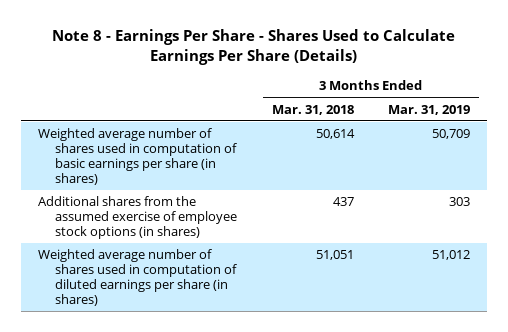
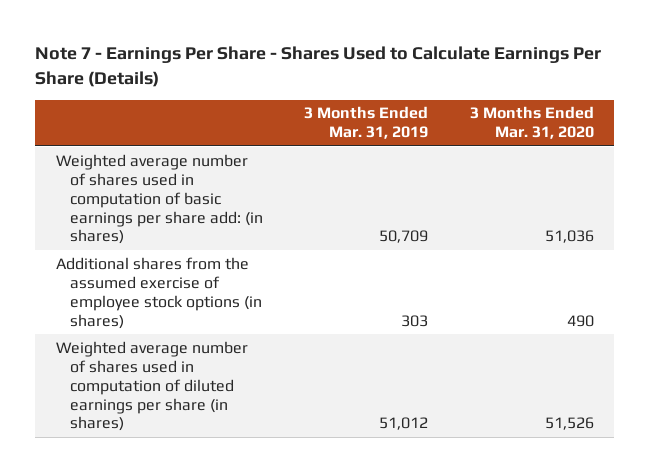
- Note 8 - Earnings Per Share - Shares Used to Calculate Earnings Per Share (Details)
+ Note 7 - Earnings Per Share - Shares Used to Calculate Earnings Per Share (Details)
- | 3 Months Ended Mar. 31, 2018 | 3 Months Ended Mar. 31, 2019
+ | 3 Months Ended Mar. 31, 2019 | 3 Months Ended Mar. 31, 2020
- Weighted average number of shares used in computation of basic earnings per share (in shares) | 50,614 | 50,709
+ Weighted average number of shares used in computation of basic earnings per share add: (in shares) | 50,709 | 51,036

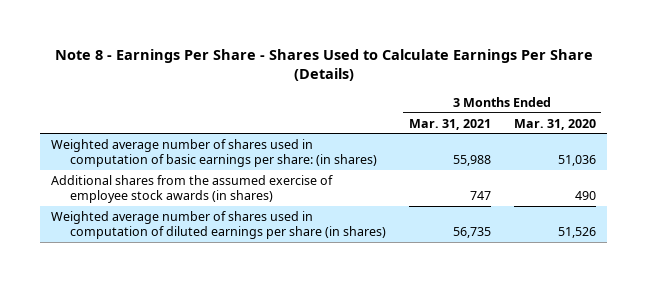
- Note 7 - Earnings Per Share - Shares Used to Calculate Earnings Per Share (Details)
+ Note 8 - Earnings Per Share - Shares Used to Calculate Earnings Per Share (Details)
- | 3 Months Ended Mar. 31, 2019 | 3 Months Ended Mar. 31, 2020
+ | 3 Months Ended Mar. 31, 2021 | 3 Months Ended Mar. 31, 2020
- Weighted average number of shares used in computation of basic earnings per share add: (in shares) | 50,709 | 51,036
- Additional shares from the assumed exercise of employee stock options (in shares) | 303 | 490
+ Weighted average number of shares used in computation of basic earnings per share: (in shares) | 55,988 | 51,036
+ Additional shares from the assumed exercise of employee stock awards (in shares) | 747 | 490

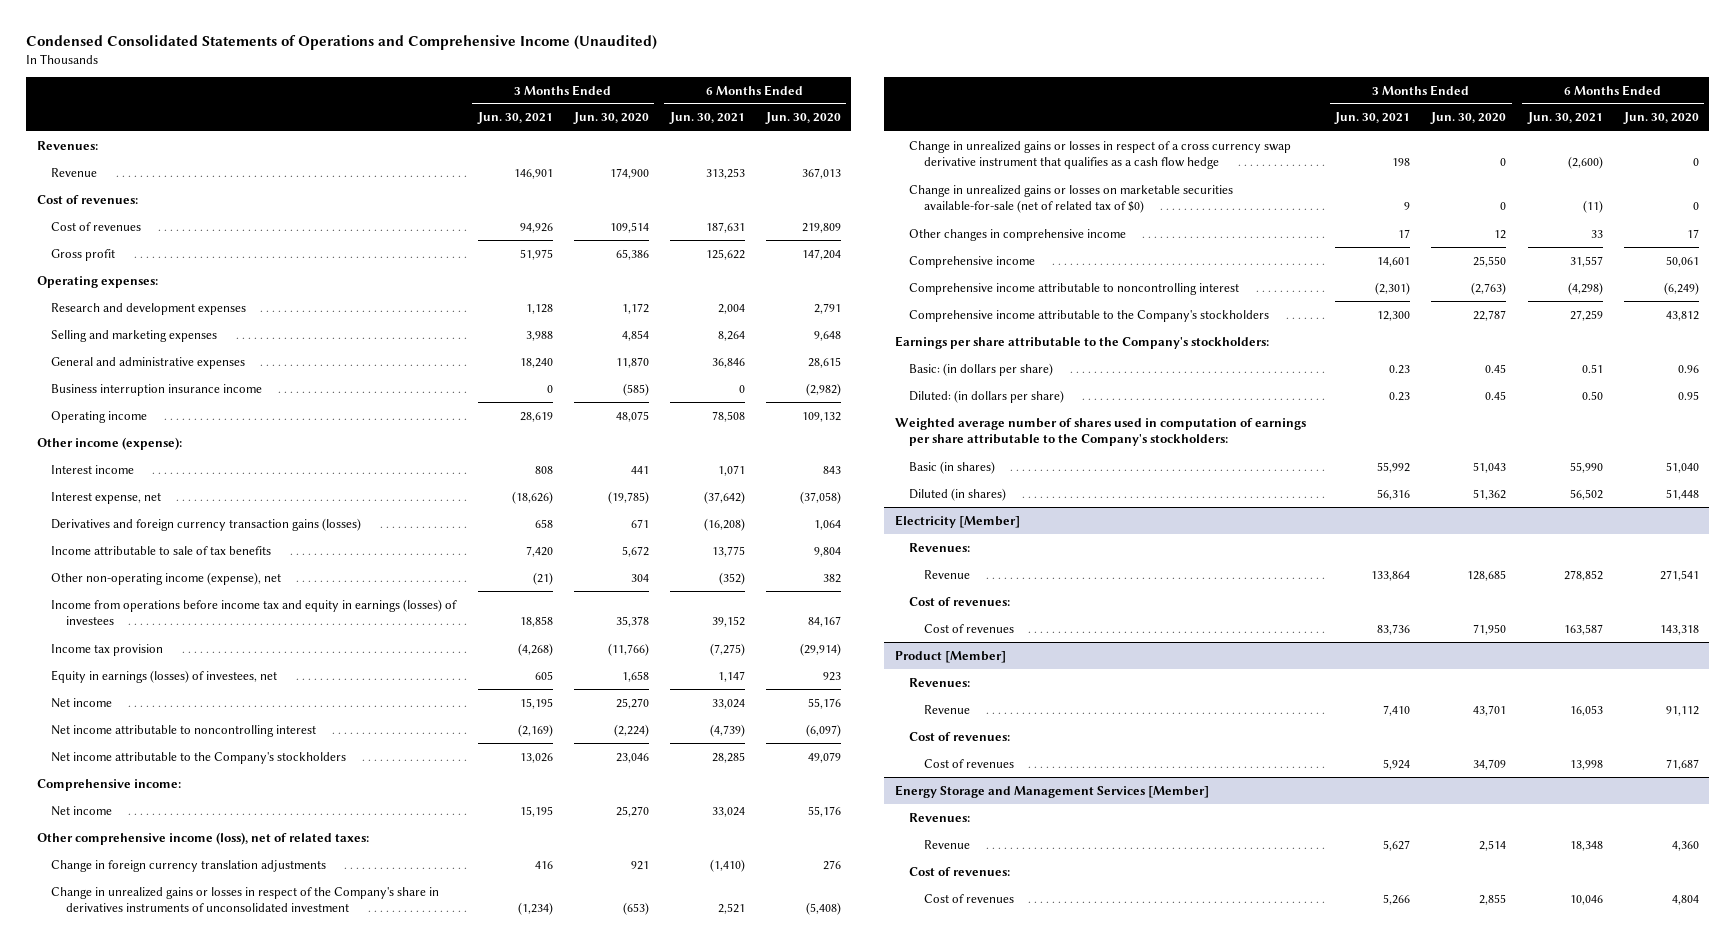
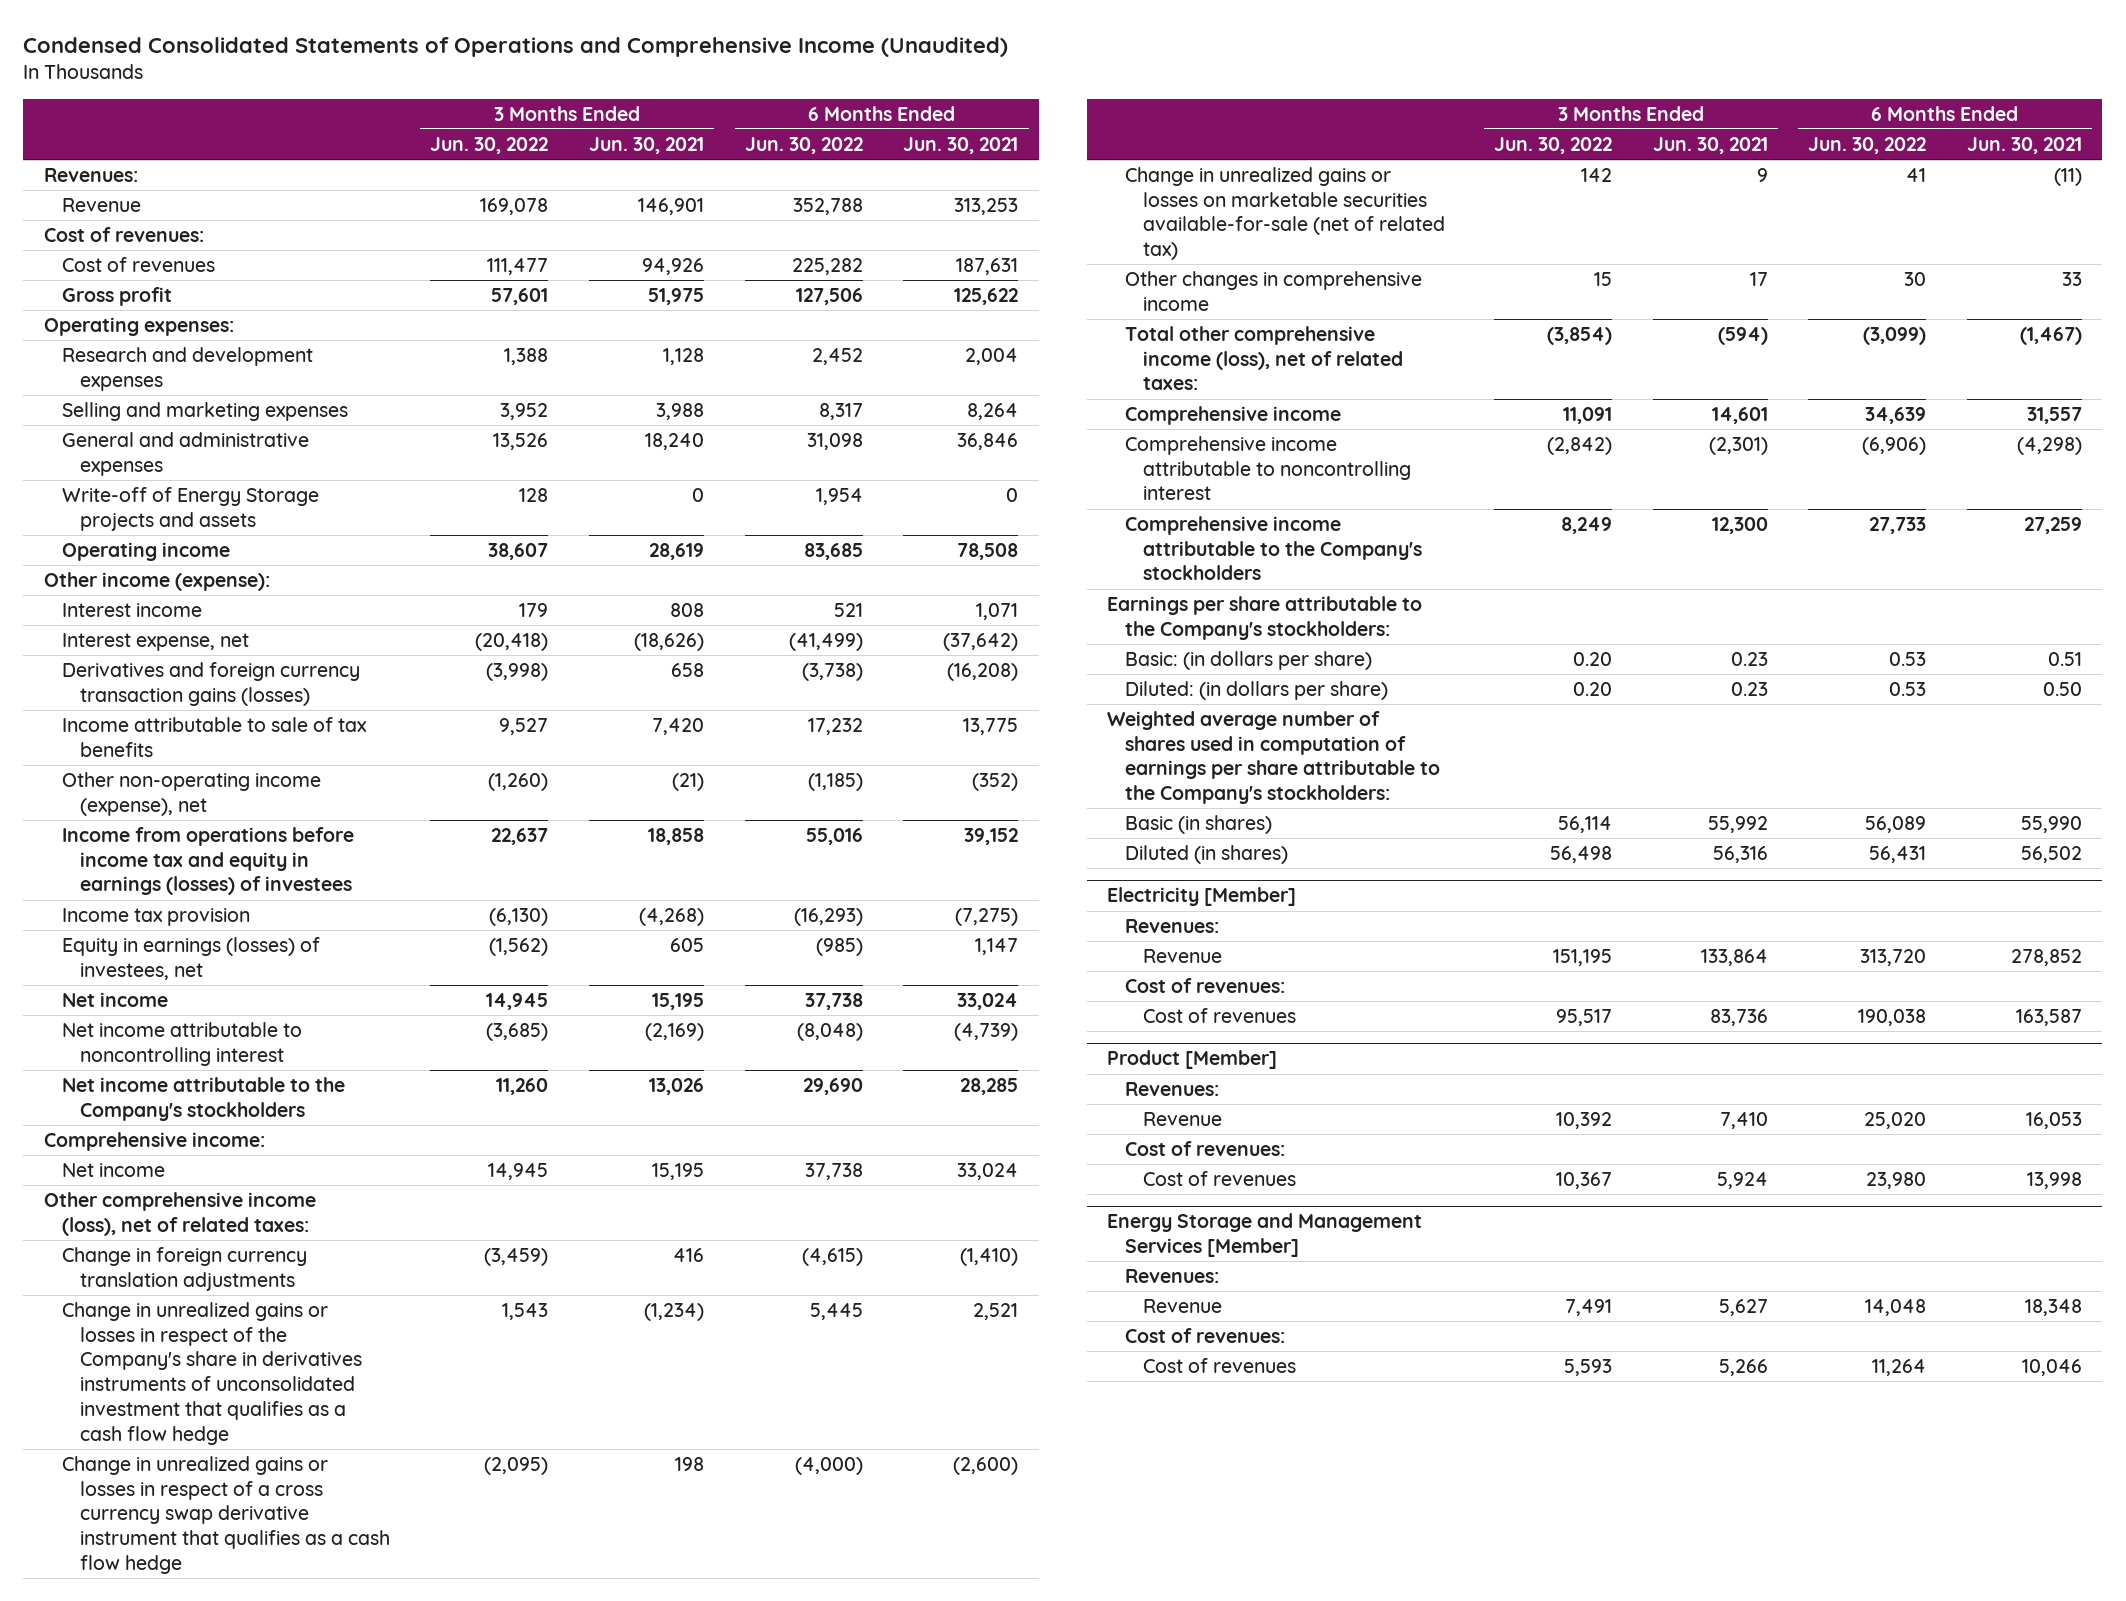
- | 3 Months Ended Jun. 30, 2021 | 3 Months Ended Jun. 30, 2020 | 6 Months Ended Jun. 30, 2021 | 6 Months Ended Jun. 30, 2020
+ | 3 Months Ended Jun. 30, 2022 | 3 Months Ended Jun. 30, 2021 | 6 Months Ended Jun. 30, 2022 | 6 Months Ended Jun. 30, 2021
- Business interruption insurance income | 0 | (585) | 0 | (2,982)
+ Write-off of Energy Storage projects and assets | 128 | 0 | 1,954 | 0
- Change in unrealized gains or losses in respect of the Company's share in derivatives instruments of unconsolidated investment | (1,234) | (653) | 2,521 | (5,408)
+ Change in unrealized gains or losses in respect of the Company's share in derivatives instruments of unconsolidated investment that qualifies as a cash flow hedge | 1,543 | (1,234) | 5,445 | 2,521
- Change in unrealized gains or losses on marketable securities available-for-sale (net of related tax of $0) | 9 | 0 | (11) | 0
+ Change in unrealized gains or losses on marketable securities available-for-sale (net of related tax) | 142 | 9 | 41 | (11)
+ Total other comprehensive income (loss), net of related taxes: | (3,854) | (594) | (3,099) | (1,467)

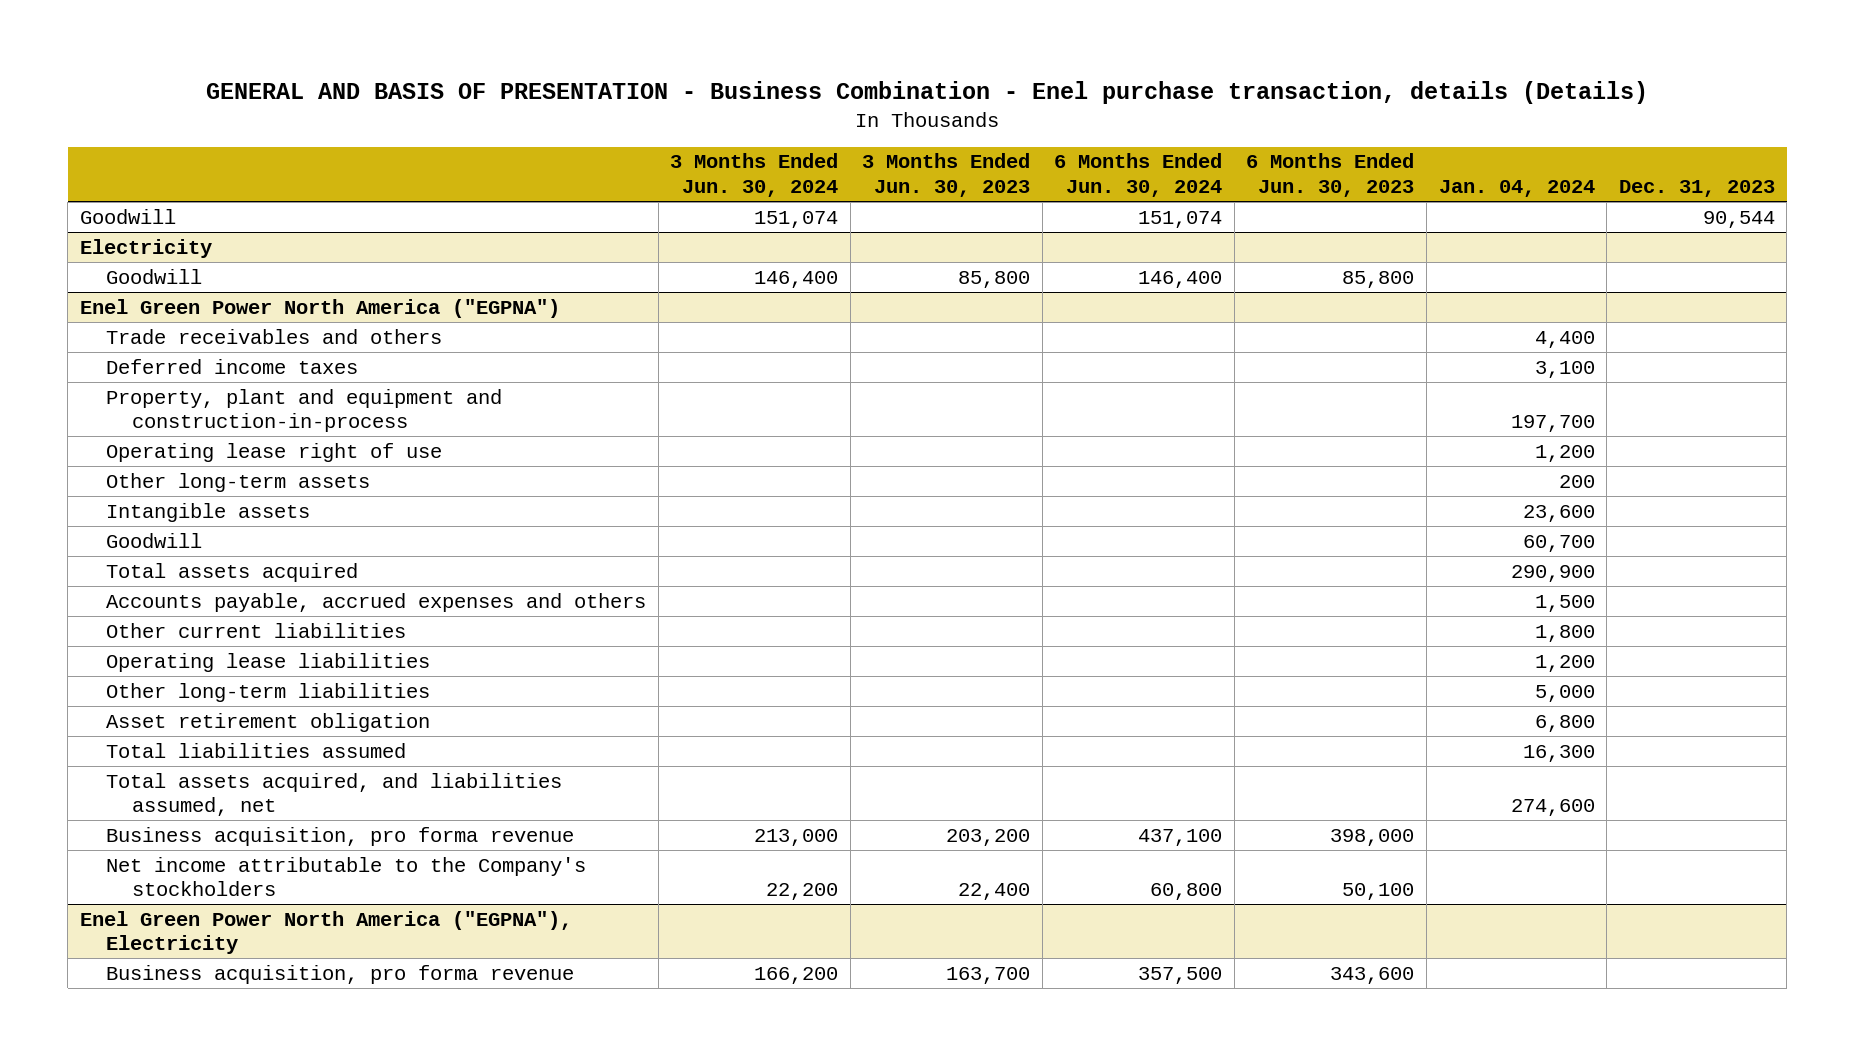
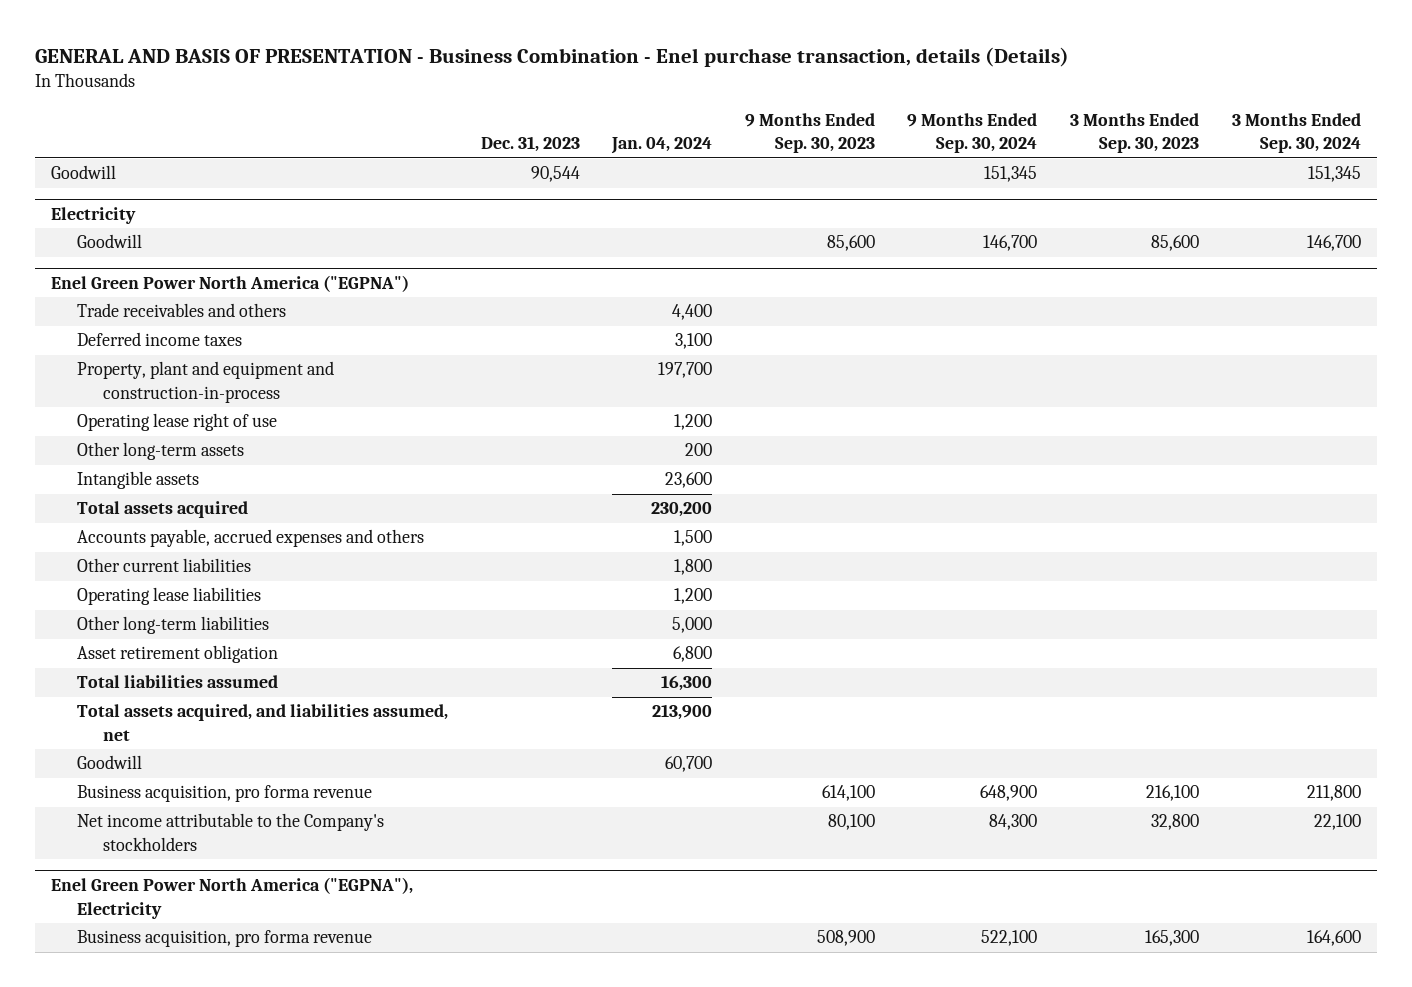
- | 3 Months Ended Jun. 30, 2024 | 3 Months Ended Jun. 30, 2023 | 6 Months Ended Jun. 30, 2024 | 6 Months Ended Jun. 30, 2023 | Jan. 04, 2024 | Dec. 31, 2023
+ | Dec. 31, 2023 | Jan. 04, 2024 | 9 Months Ended Sep. 30, 2023 | 9 Months Ended Sep. 30, 2024 | 3 Months Ended Sep. 30, 2023 | 3 Months Ended Sep. 30, 2024
@ Enel Green Power North America ("EGPNA")
- Total assets acquired | | | | | 290,900 |
+ Total assets acquired | | 230,200 | | | |
- Total assets acquired, and liabilities assumed, net | | | | | 274,600 |
+ Total assets acquired, and liabilities assumed, net | | 213,900 | | | |
moved down: Goodwill | | 60,700 | | | |

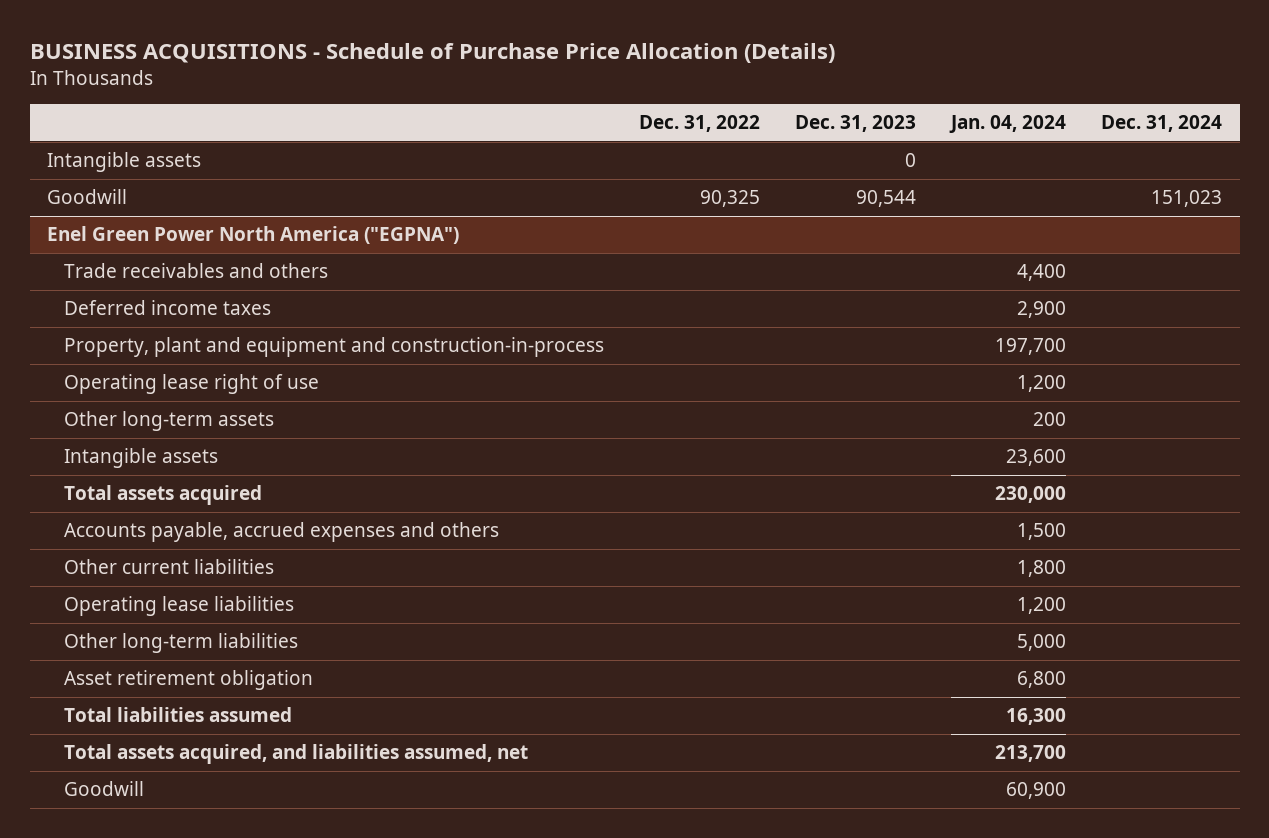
- GENERAL AND BASIS OF PRESENTATION - Business Combination - Enel purchase transaction, details (Details)
+ BUSINESS ACQUISITIONS - Schedule of Purchase Price Allocation (Details)
- | Dec. 31, 2023 | Jan. 04, 2024 | 9 Months Ended Sep. 30, 2023 | 9 Months Ended Sep. 30, 2024 | 3 Months Ended Sep. 30, 2023 | 3 Months Ended Sep. 30, 2024
+ | Dec. 31, 2022 | Dec. 31, 2023 | Jan. 04, 2024 | Dec. 31, 2024
+ Intangible assets | | 0 | |
- Electricity
- Goodwill | | | 85,600 | 146,700 | 85,600 | 146,700
@ Enel Green Power North America ("EGPNA")
- Deferred income taxes | | 3,100 | | | |
+ Deferred income taxes | | | 2,900 |
- Total assets acquired | | 230,200 | | | |
+ Total assets acquired | | | 230,000 |
- Total assets acquired, and liabilities assumed, net | | 213,900 | | | |
- Goodwill | | 60,700 | | | |
- Business acquisition, pro forma revenue | | | 614,100 | 648,900 | 216,100 | 211,800
- Net income attributable to the Company's stockholders | | | 80,100 | 84,300 | 32,800 | 22,100
- Enel Green Power North America ("EGPNA"), Electricity
- Business acquisition, pro forma revenue | | | 508,900 | 522,100 | 165,300 | 164,600
@ Enel Green Power North America ("EGPNA")
+ Total assets acquired, and liabilities assumed, net | | | 213,700 |
+ Goodwill | | | 60,900 |

